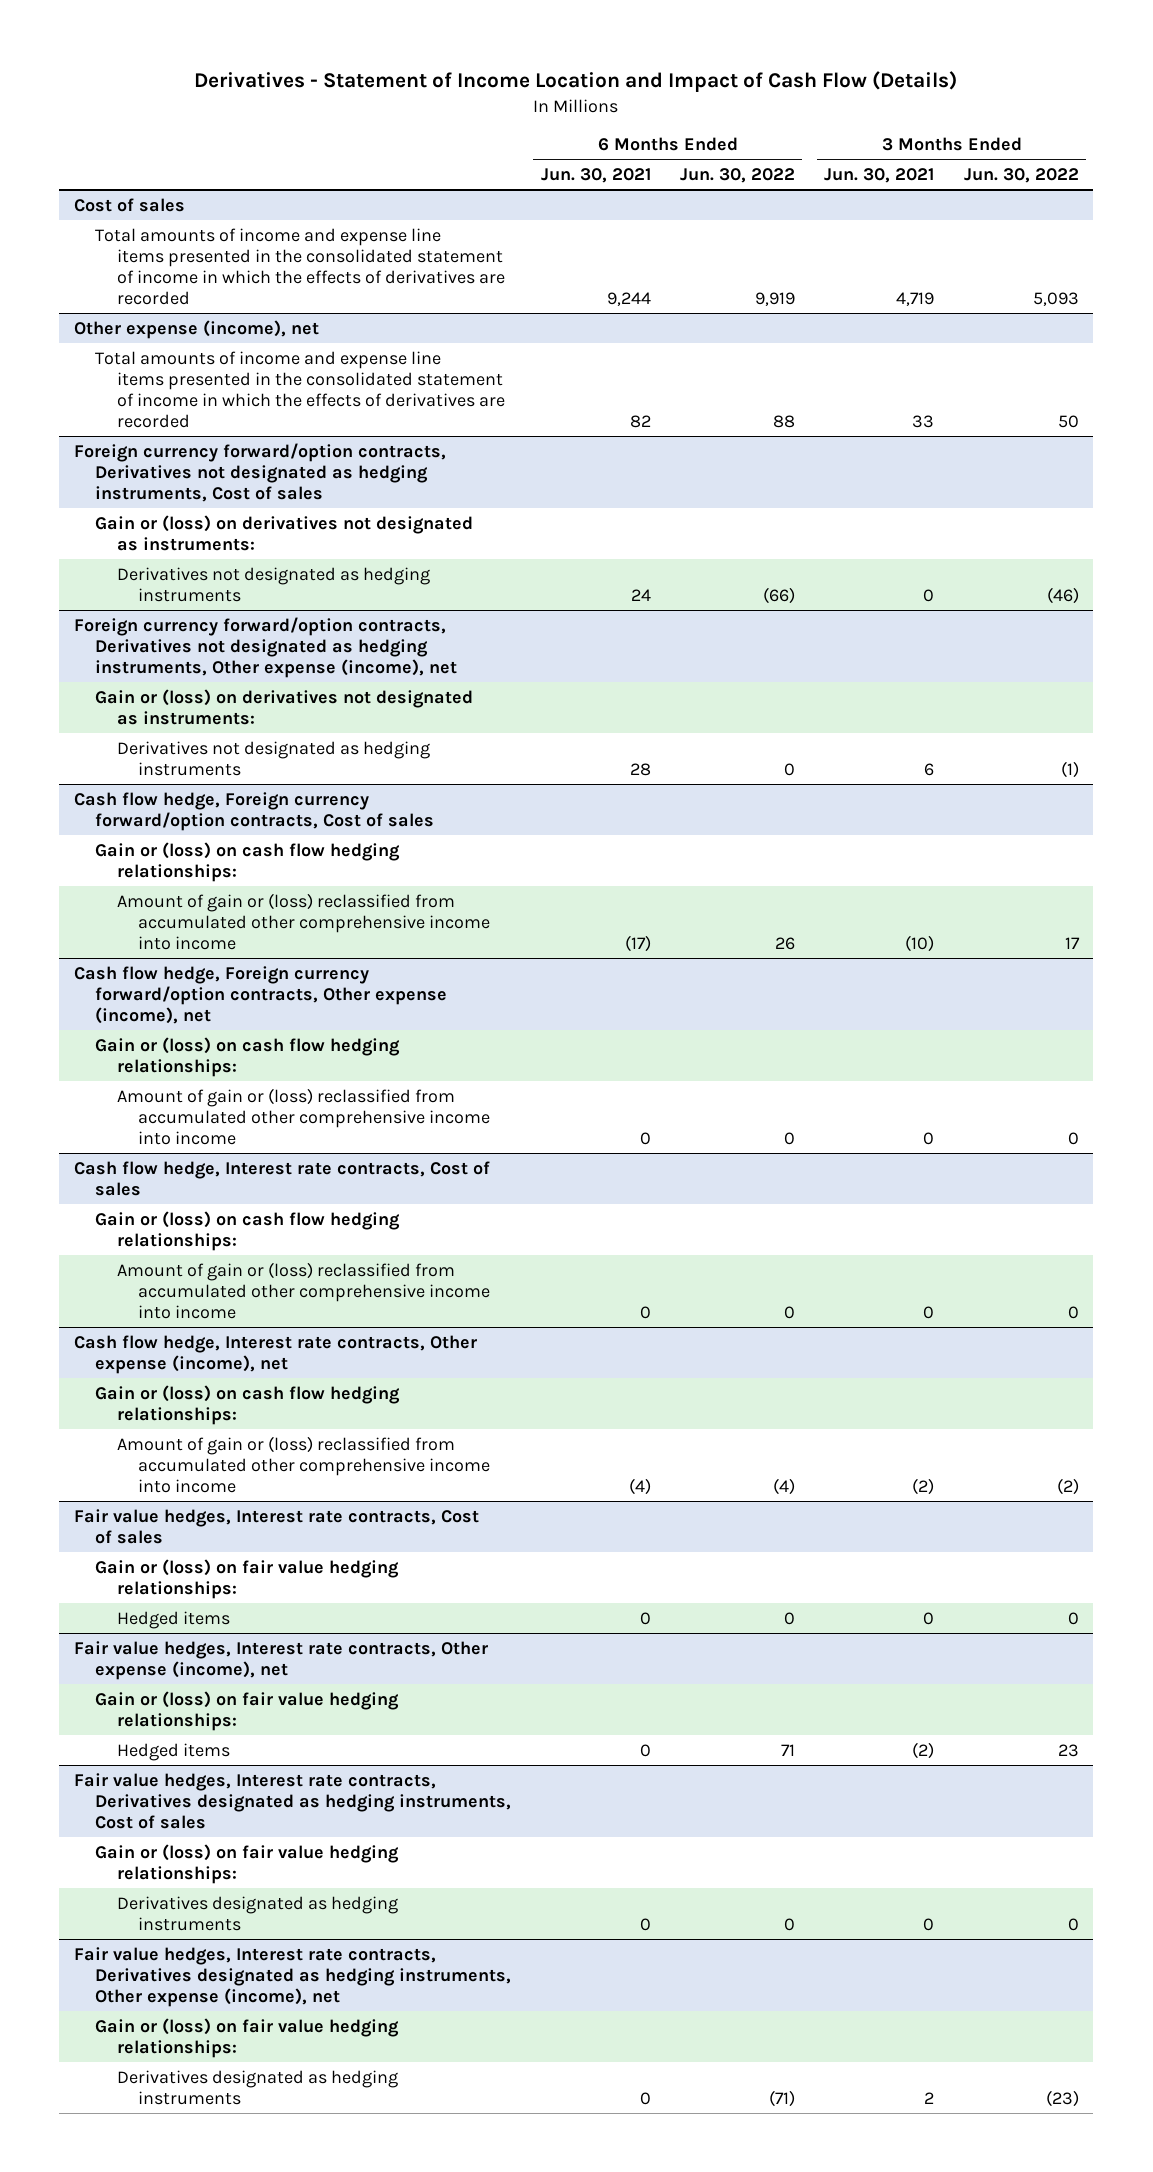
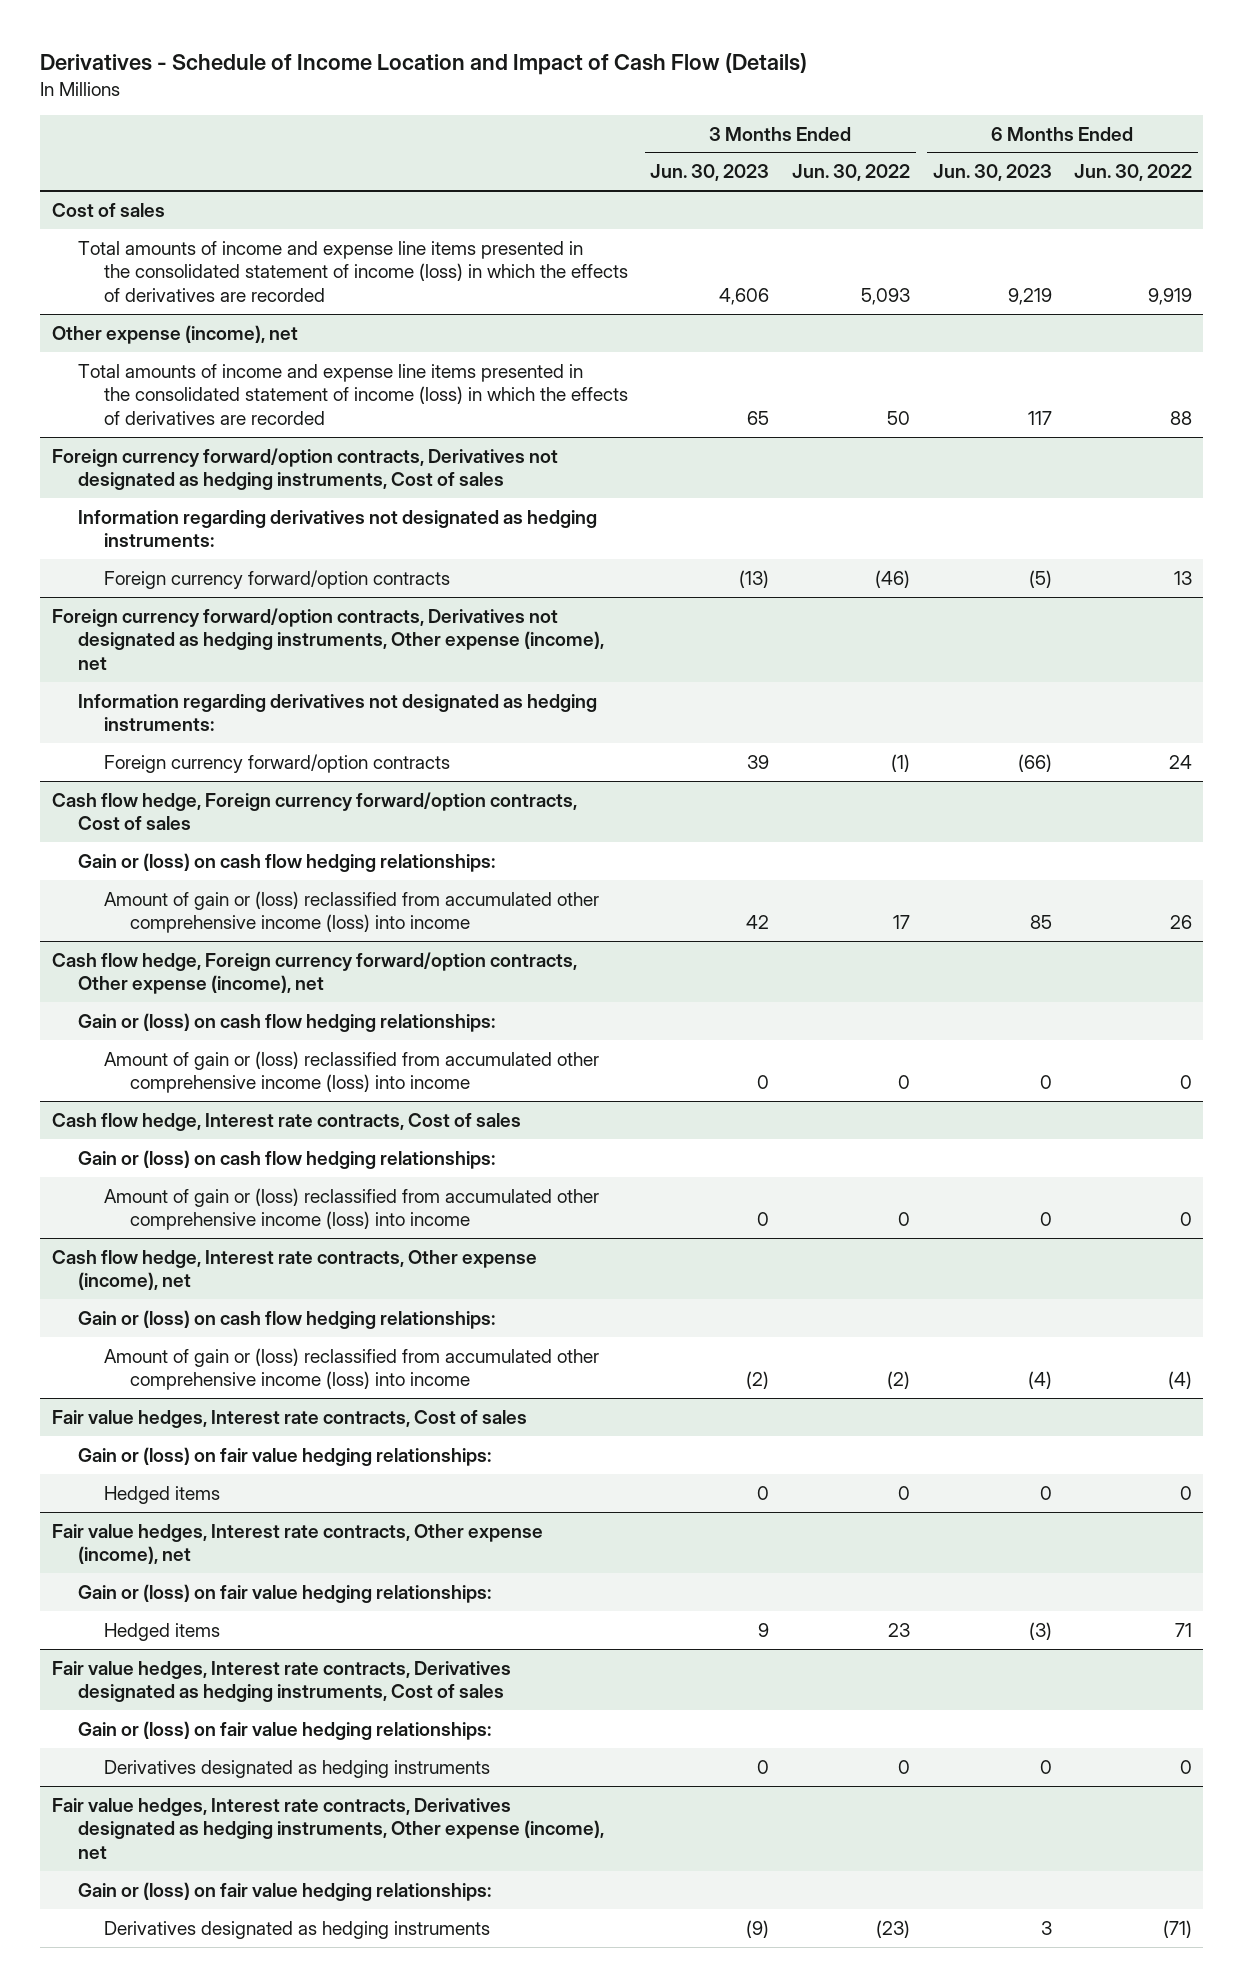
- Derivatives - Statement of Income Location and Impact of Cash Flow (Details)
+ Derivatives - Schedule of Income Location and Impact of Cash Flow (Details)
- | 6 Months Ended Jun. 30, 2021 | 6 Months Ended Jun. 30, 2022 | 3 Months Ended Jun. 30, 2021 | 3 Months Ended Jun. 30, 2022
+ | 3 Months Ended Jun. 30, 2023 | 3 Months Ended Jun. 30, 2022 | 6 Months Ended Jun. 30, 2023 | 6 Months Ended Jun. 30, 2022
@ Cost of sales
- Total amounts of income and expense line items presented in the consolidated statement of income in which the effects of derivatives are recorded | 9,244 | 9,919 | 4,719 | 5,093
+ Total amounts of income and expense line items presented in the consolidated statement of income (loss) in which the effects of derivatives are recorded | 4,606 | 5,093 | 9,219 | 9,919
@ Other expense (income), net
- Total amounts of income and expense line items presented in the consolidated statement of income in which the effects of derivatives are recorded | 82 | 88 | 33 | 50
+ Total amounts of income and expense line items presented in the consolidated statement of income (loss) in which the effects of derivatives are recorded | 65 | 50 | 117 | 88
@ Foreign currency forward/option contracts, Derivatives not designated as hedging instruments, Cost of sales
- Gain or (loss) on derivatives not designated as instruments:
- Derivatives not designated as hedging instruments | 24 | (66) | 0 | (46)
+ Information regarding derivatives not designated as hedging instruments:
+ Foreign currency forward/option contracts | (13) | (46) | (5) | 13
@ Foreign currency forward/option contracts, Derivatives not designated as hedging instruments, Other expense (income), net
- Gain or (loss) on derivatives not designated as instruments:
- Derivatives not designated as hedging instruments | 28 | 0 | 6 | (1)
+ Information regarding derivatives not designated as hedging instruments:
+ Foreign currency forward/option contracts | 39 | (1) | (66) | 24
@ Cash flow hedge, Foreign currency forward/option contracts, Cost of sales
- Amount of gain or (loss) reclassified from accumulated other comprehensive income into income | (17) | 26 | (10) | 17
+ Amount of gain or (loss) reclassified from accumulated other comprehensive income (loss) into income | 42 | 17 | 85 | 26
@ Cash flow hedge, Foreign currency forward/option contracts, Other expense (income), net
- Amount of gain or (loss) reclassified from accumulated other comprehensive income into income | 0 | 0 | 0 | 0
+ Amount of gain or (loss) reclassified from accumulated other comprehensive income (loss) into income | 0 | 0 | 0 | 0
@ Cash flow hedge, Interest rate contracts, Cost of sales
- Amount of gain or (loss) reclassified from accumulated other comprehensive income into income | 0 | 0 | 0 | 0
+ Amount of gain or (loss) reclassified from accumulated other comprehensive income (loss) into income | 0 | 0 | 0 | 0
@ Cash flow hedge, Interest rate contracts, Other expense (income), net
- Amount of gain or (loss) reclassified from accumulated other comprehensive income into income | (4) | (4) | (2) | (2)
+ Amount of gain or (loss) reclassified from accumulated other comprehensive income (loss) into income | (2) | (2) | (4) | (4)

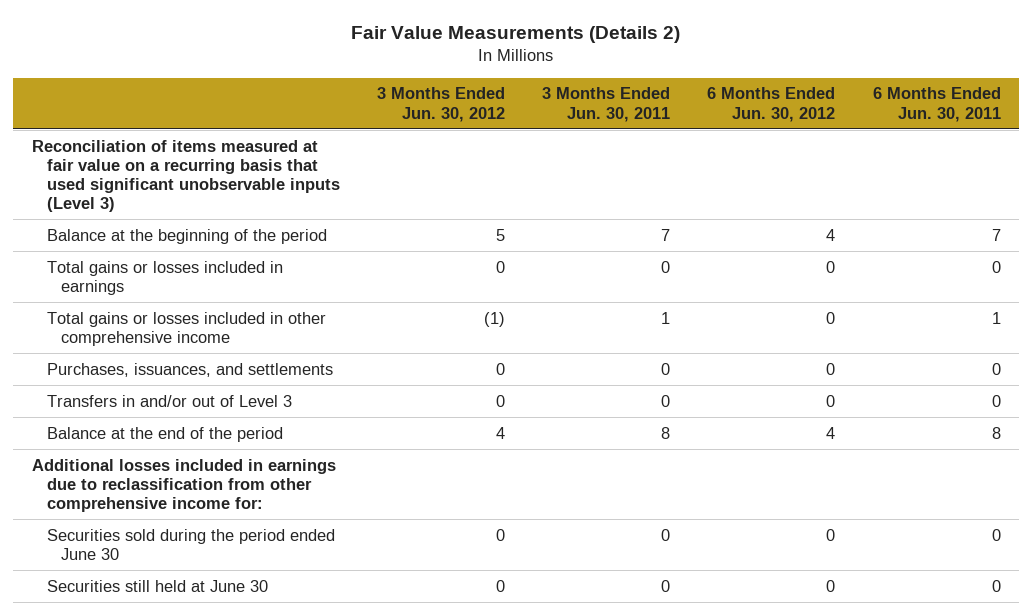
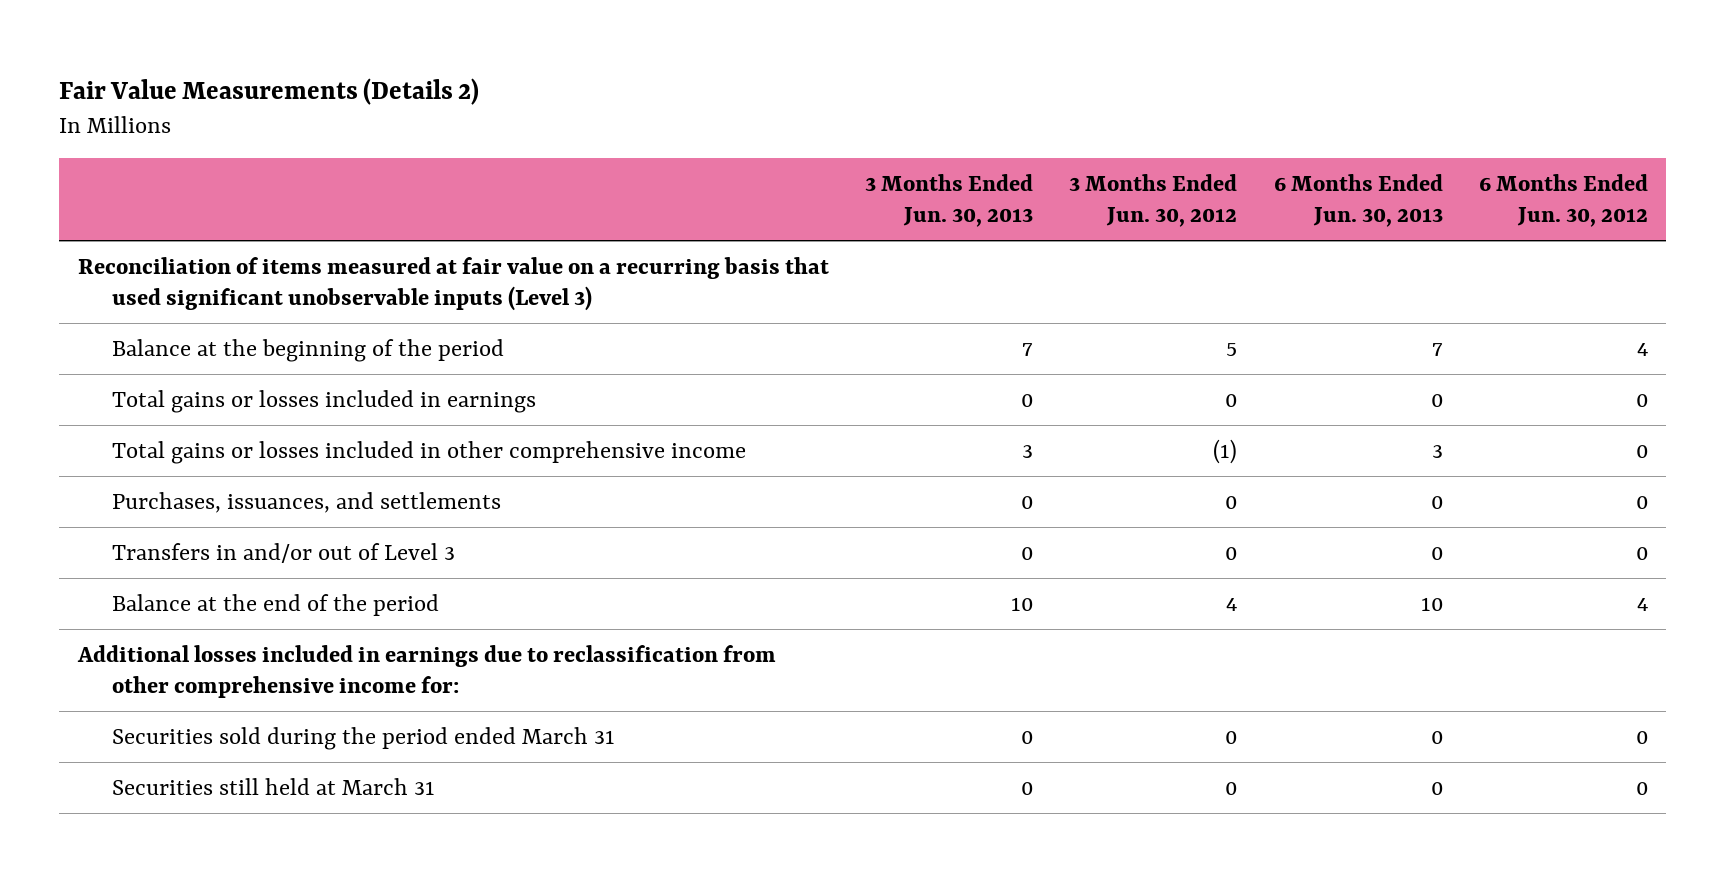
- | 3 Months Ended Jun. 30, 2012 | 3 Months Ended Jun. 30, 2011 | 6 Months Ended Jun. 30, 2012 | 6 Months Ended Jun. 30, 2011
+ | 3 Months Ended Jun. 30, 2013 | 3 Months Ended Jun. 30, 2012 | 6 Months Ended Jun. 30, 2013 | 6 Months Ended Jun. 30, 2012
- Securities sold during the period ended June 30 | 0 | 0 | 0 | 0
- Securities still held at June 30 | 0 | 0 | 0 | 0
+ Securities sold during the period ended March 31 | 0 | 0 | 0 | 0
+ Securities still held at March 31 | 0 | 0 | 0 | 0

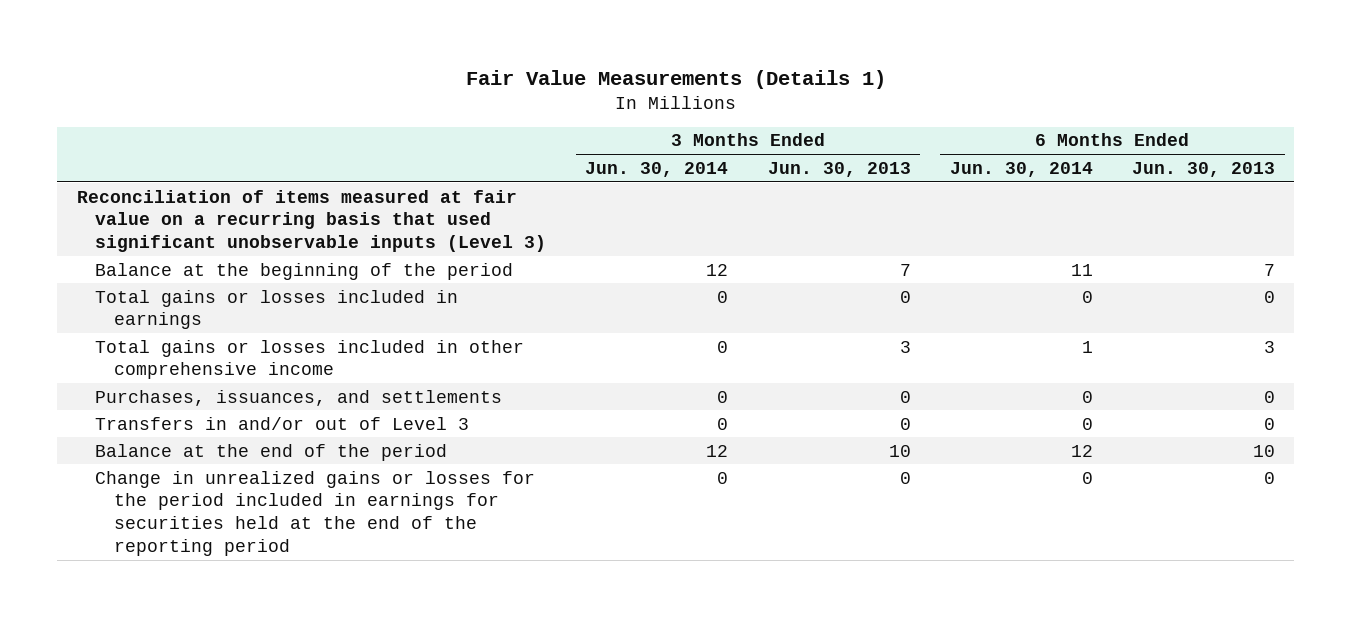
- Fair Value Measurements (Details 2)
+ Fair Value Measurements (Details 1)
- | 3 Months Ended Jun. 30, 2013 | 3 Months Ended Jun. 30, 2012 | 6 Months Ended Jun. 30, 2013 | 6 Months Ended Jun. 30, 2012
+ | 3 Months Ended Jun. 30, 2014 | 3 Months Ended Jun. 30, 2013 | 6 Months Ended Jun. 30, 2014 | 6 Months Ended Jun. 30, 2013
- Additional losses included in earnings due to reclassification from other comprehensive income for:
- Securities sold during the period ended March 31 | 0 | 0 | 0 | 0
- Securities still held at March 31 | 0 | 0 | 0 | 0
+ Change in unrealized gains or losses for the period included in earnings for securities held at the end of the reporting period | 0 | 0 | 0 | 0

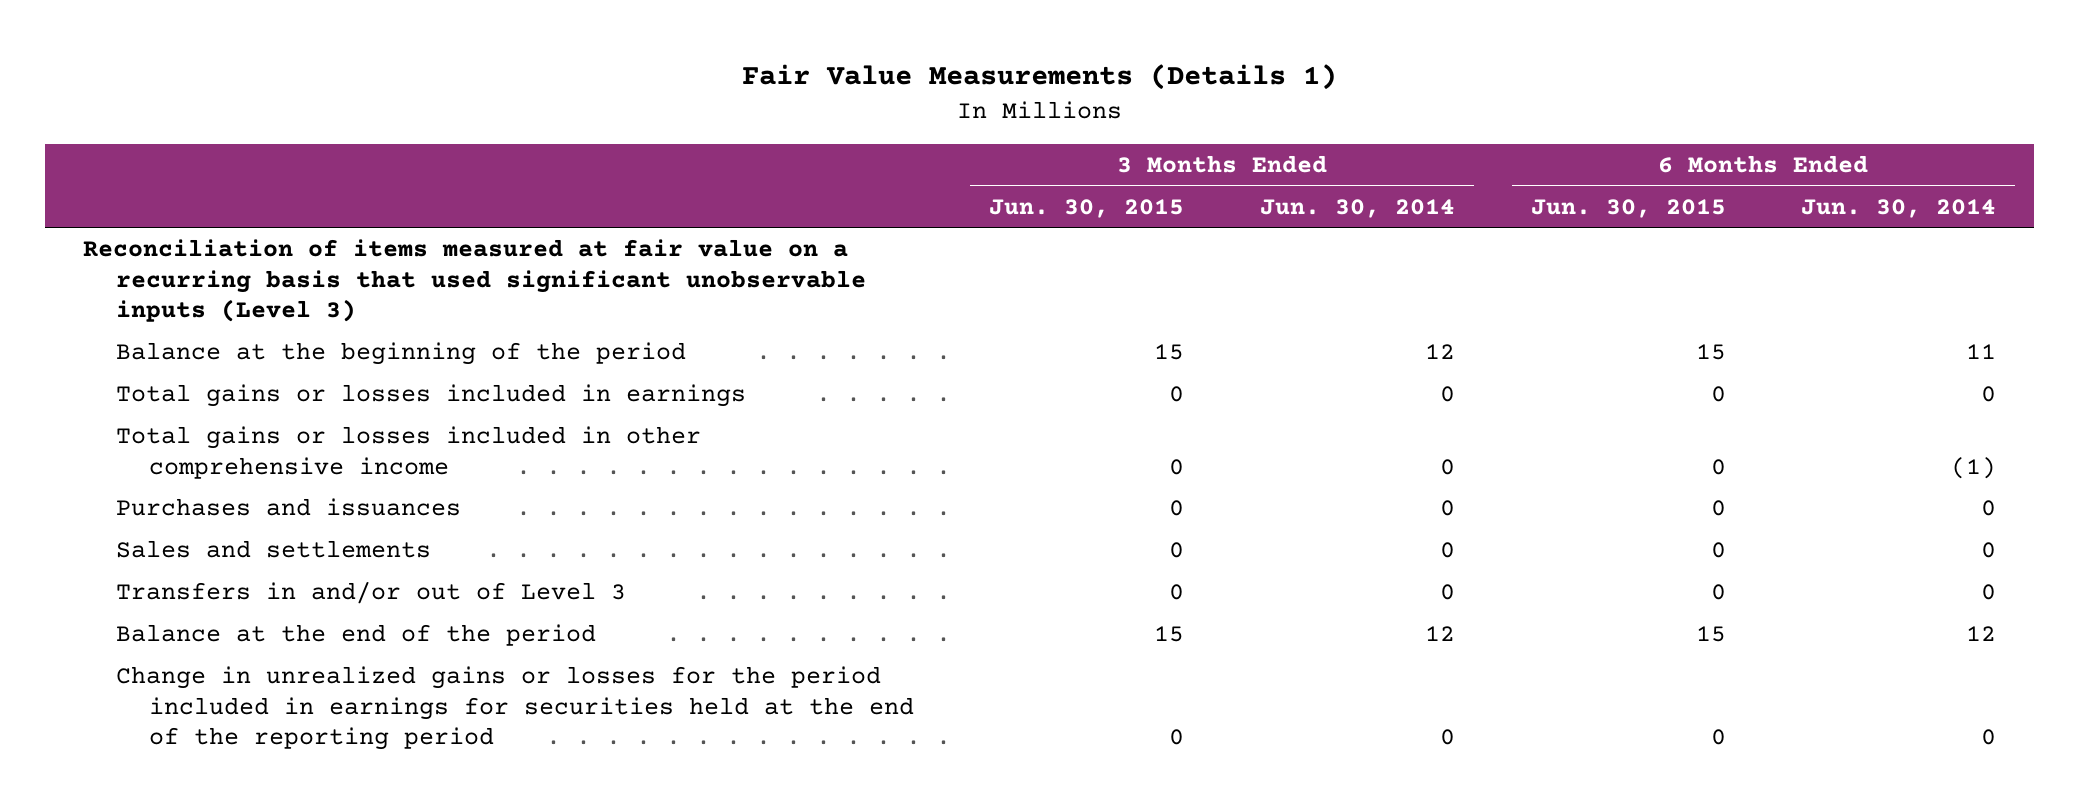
- | 3 Months Ended Jun. 30, 2014 | 3 Months Ended Jun. 30, 2013 | 6 Months Ended Jun. 30, 2014 | 6 Months Ended Jun. 30, 2013
+ | 3 Months Ended Jun. 30, 2015 | 3 Months Ended Jun. 30, 2014 | 6 Months Ended Jun. 30, 2015 | 6 Months Ended Jun. 30, 2014
- Total gains or losses included in other comprehensive income | 0 | 3 | 1 | 3
- Purchases, issuances, and settlements | 0 | 0 | 0 | 0
+ Total gains or losses included in other comprehensive income | 0 | 0 | 0 | (1)
+ Purchases and issuances | 0 | 0 | 0 | 0
+ Sales and settlements | 0 | 0 | 0 | 0

